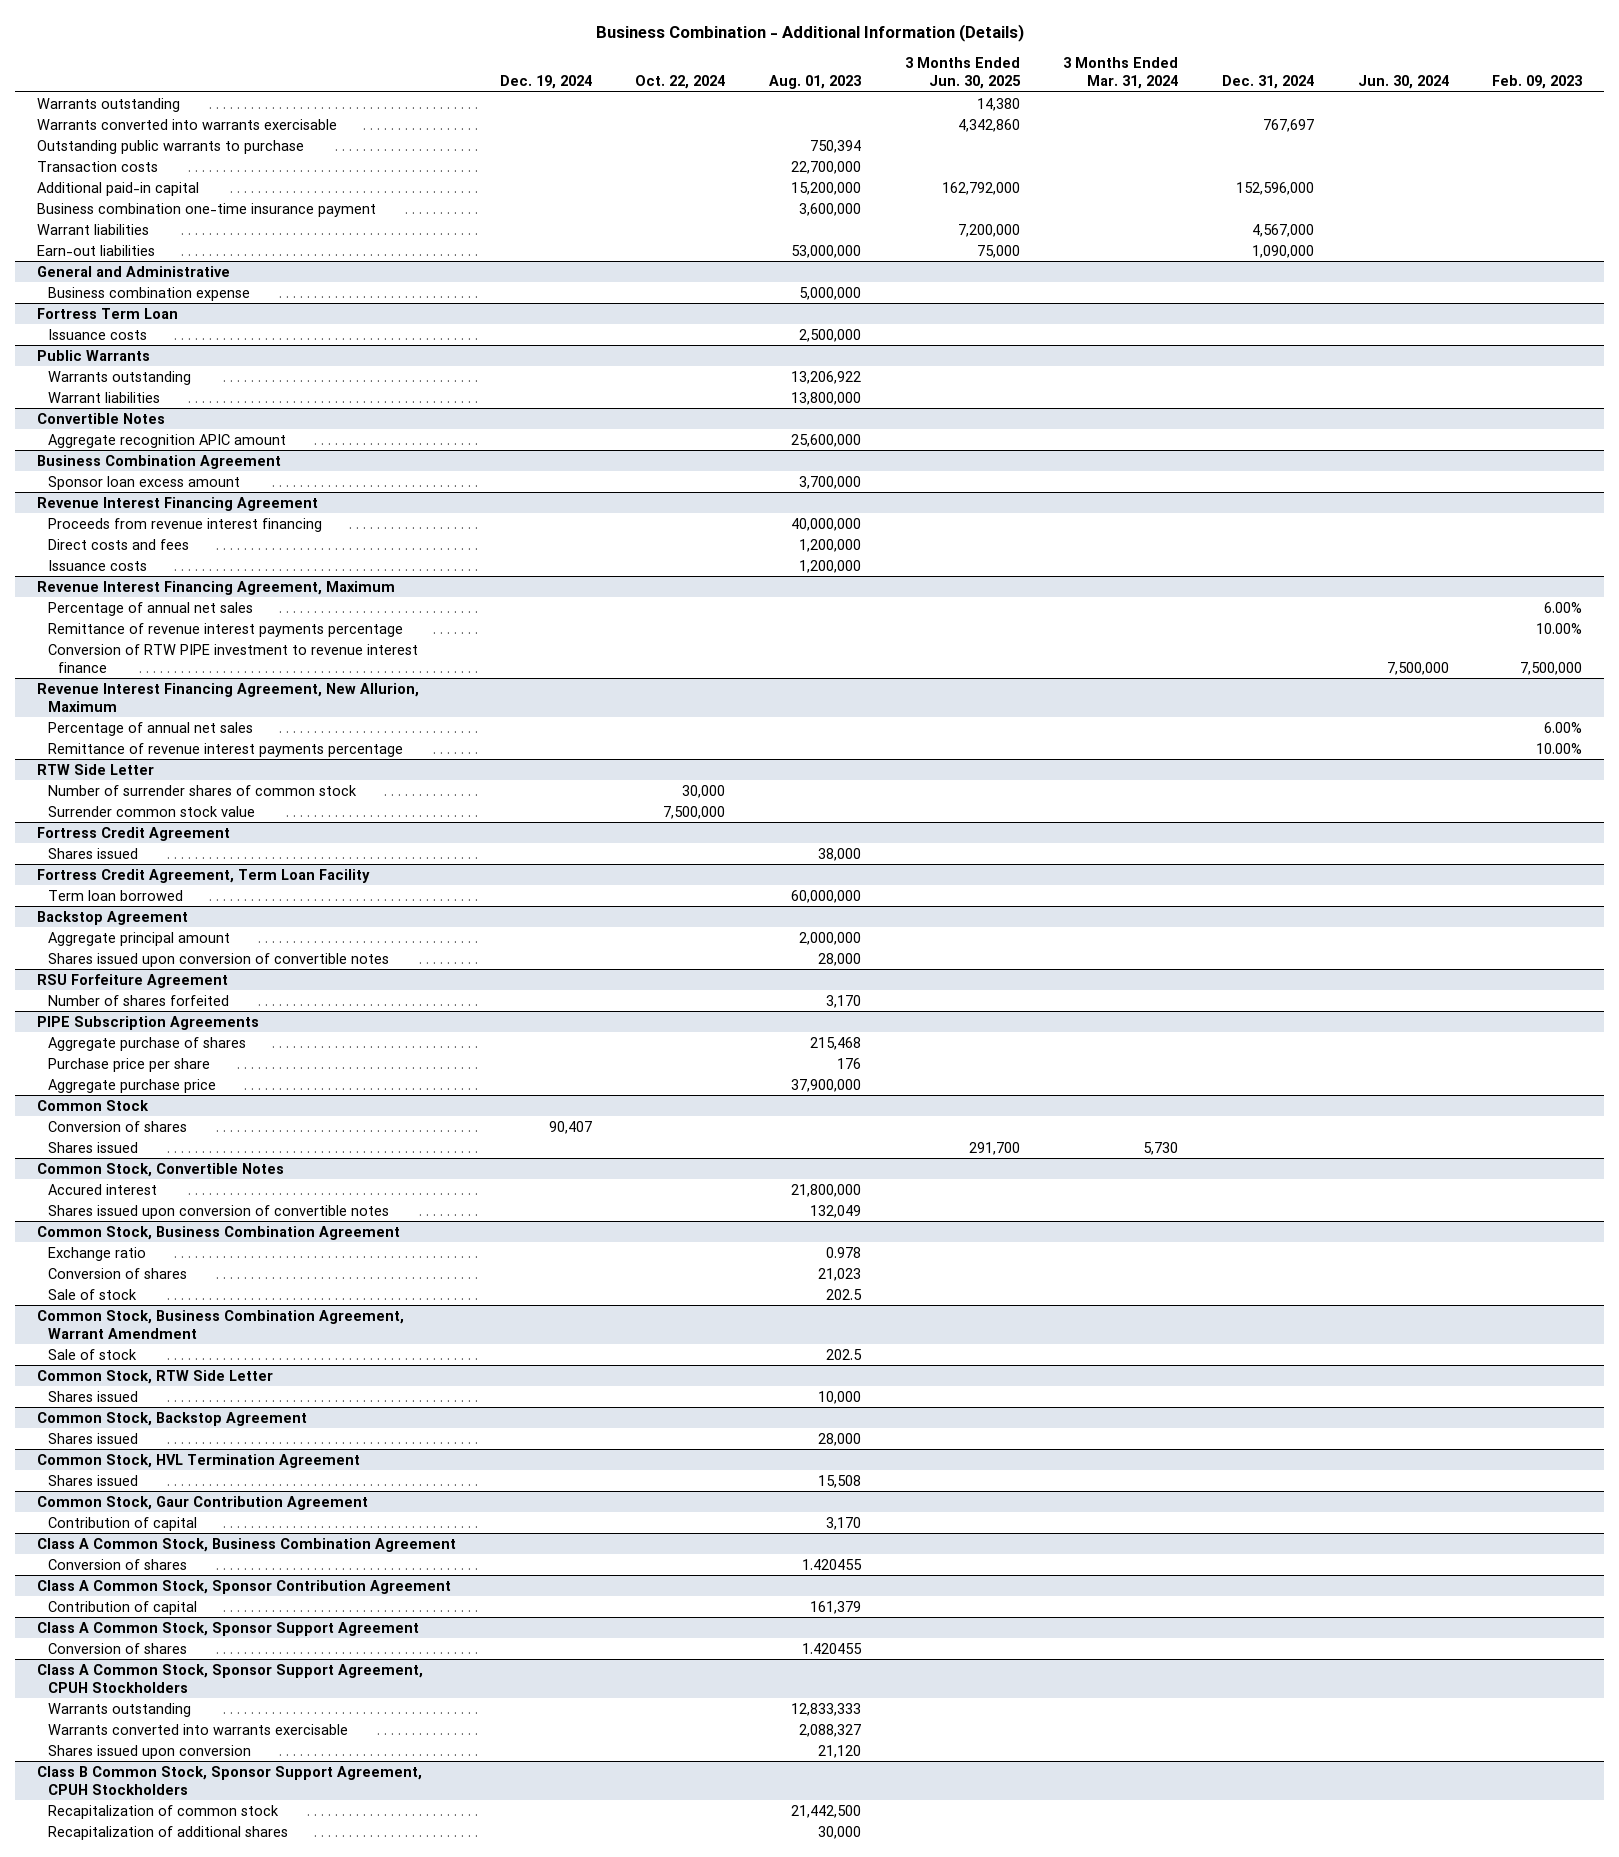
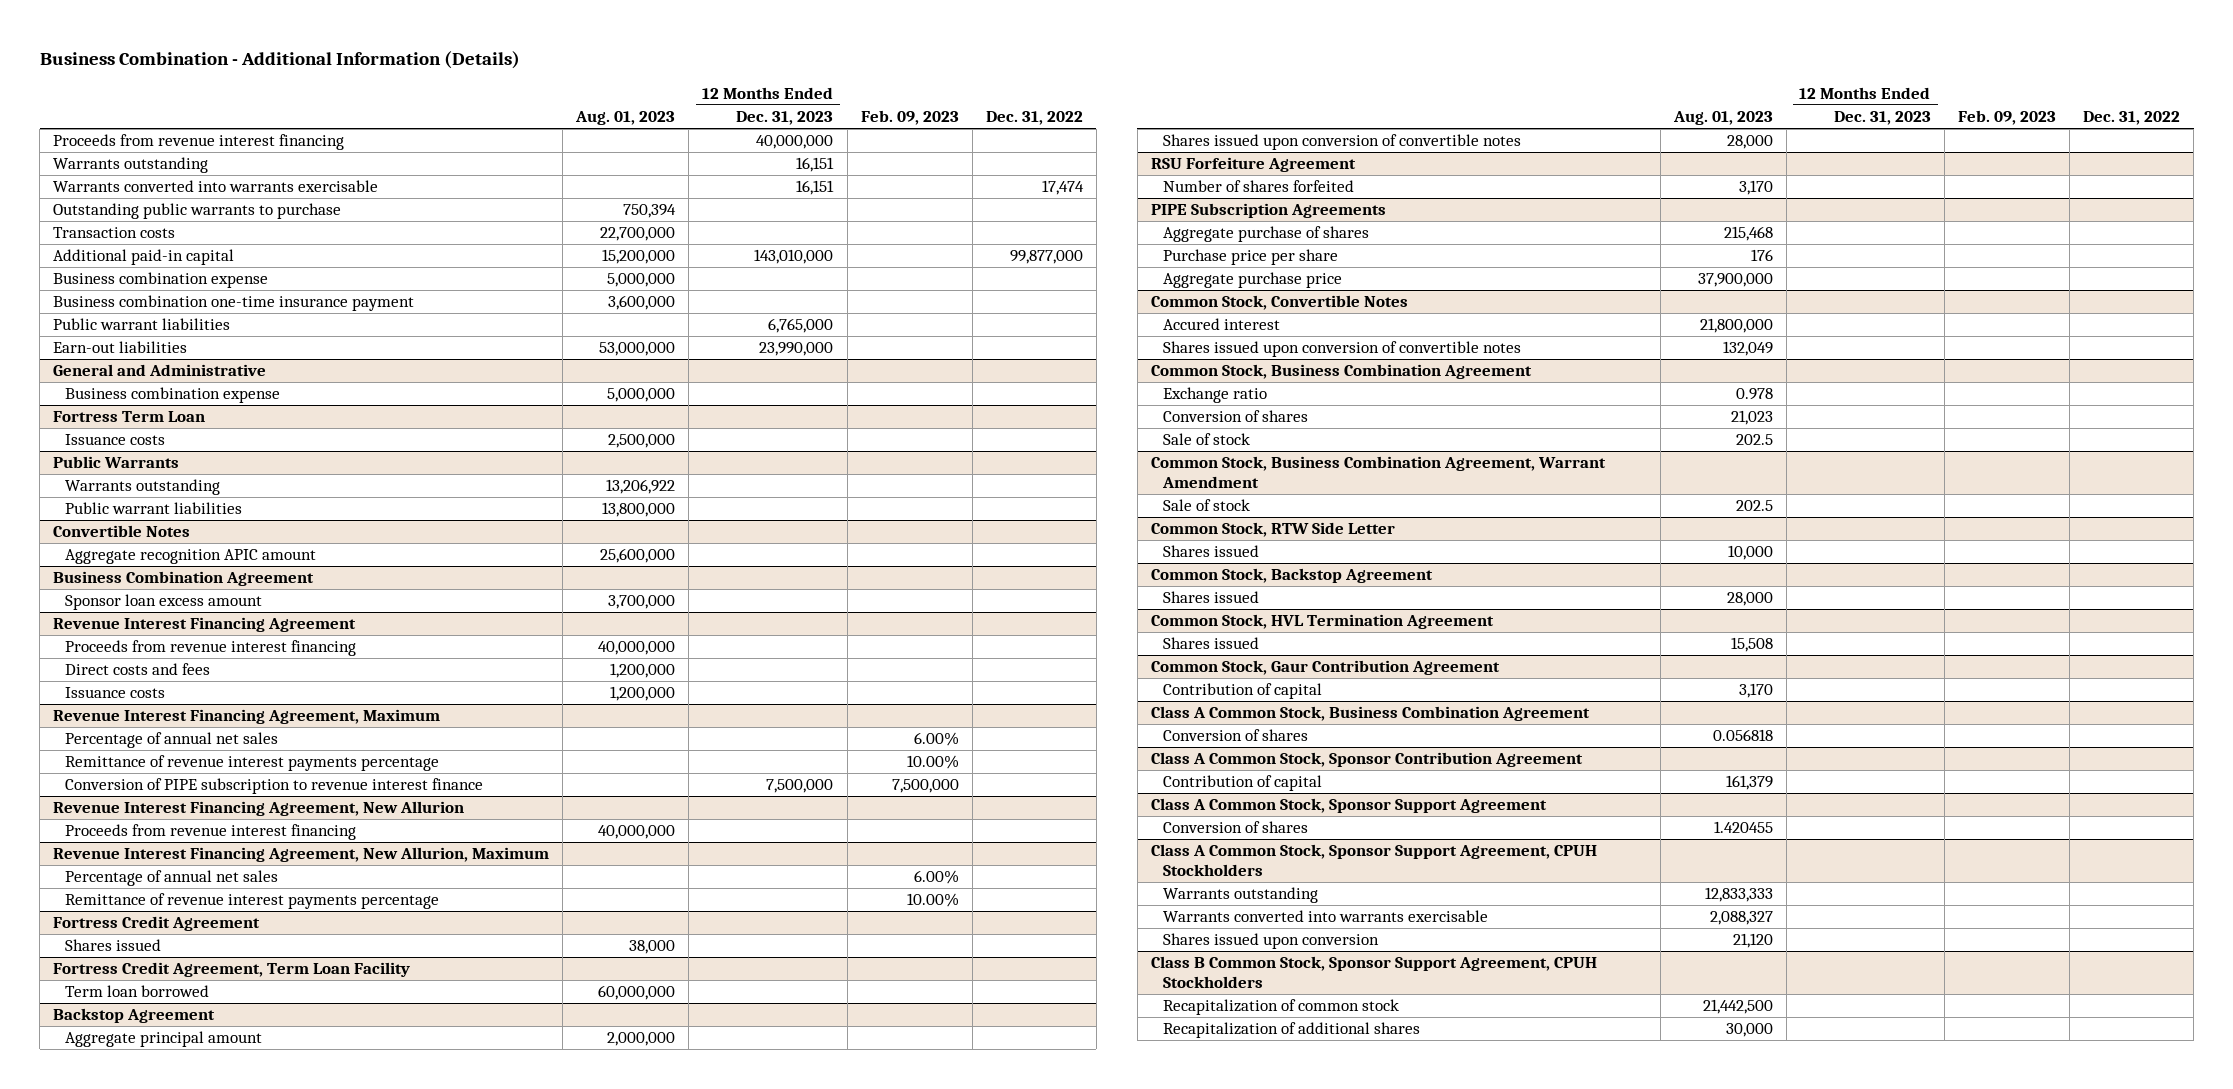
- | Dec. 19, 2024 | Oct. 22, 2024 | Aug. 01, 2023 | 3 Months Ended Jun. 30, 2025 | 3 Months Ended Mar. 31, 2024 | Dec. 31, 2024 | Jun. 30, 2024 | Feb. 09, 2023
+ | Aug. 01, 2023 | 12 Months Ended Dec. 31, 2023 | Feb. 09, 2023 | Dec. 31, 2022
+ Proceeds from revenue interest financing | | 40,000,000 | |
+ Business combination expense | 5,000,000 | | |
- Warrant liabilities | | | | 7,200,000 | | 4,567,000 | |
+ Public warrant liabilities | | 6,765,000 | |
@ Public Warrants
- Warrant liabilities | | | 13,800,000 | | | | |
+ Public warrant liabilities | 13,800,000 | | |
@ Revenue Interest Financing Agreement, Maximum
- Conversion of RTW PIPE investment to revenue interest finance | | | | | | | 7,500,000 | 7,500,000
+ Conversion of PIPE subscription to revenue interest finance | | 7,500,000 | 7,500,000 |
+ Revenue Interest Financing Agreement, New Allurion
+ Proceeds from revenue interest financing | 40,000,000 | | |
- RTW Side Letter
- Number of surrender shares of common stock | | 30,000 | | | | | |
- Surrender common stock value | | 7,500,000 | | | | | |
- Common Stock
- Conversion of shares | 90,407 | | | | | | |
- Shares issued | | | | 291,700 | 5,730 | | |
@ Class A Common Stock, Business Combination Agreement
- Conversion of shares | | | 1.420455 | | | | |
+ Conversion of shares | 0.056818 | | |

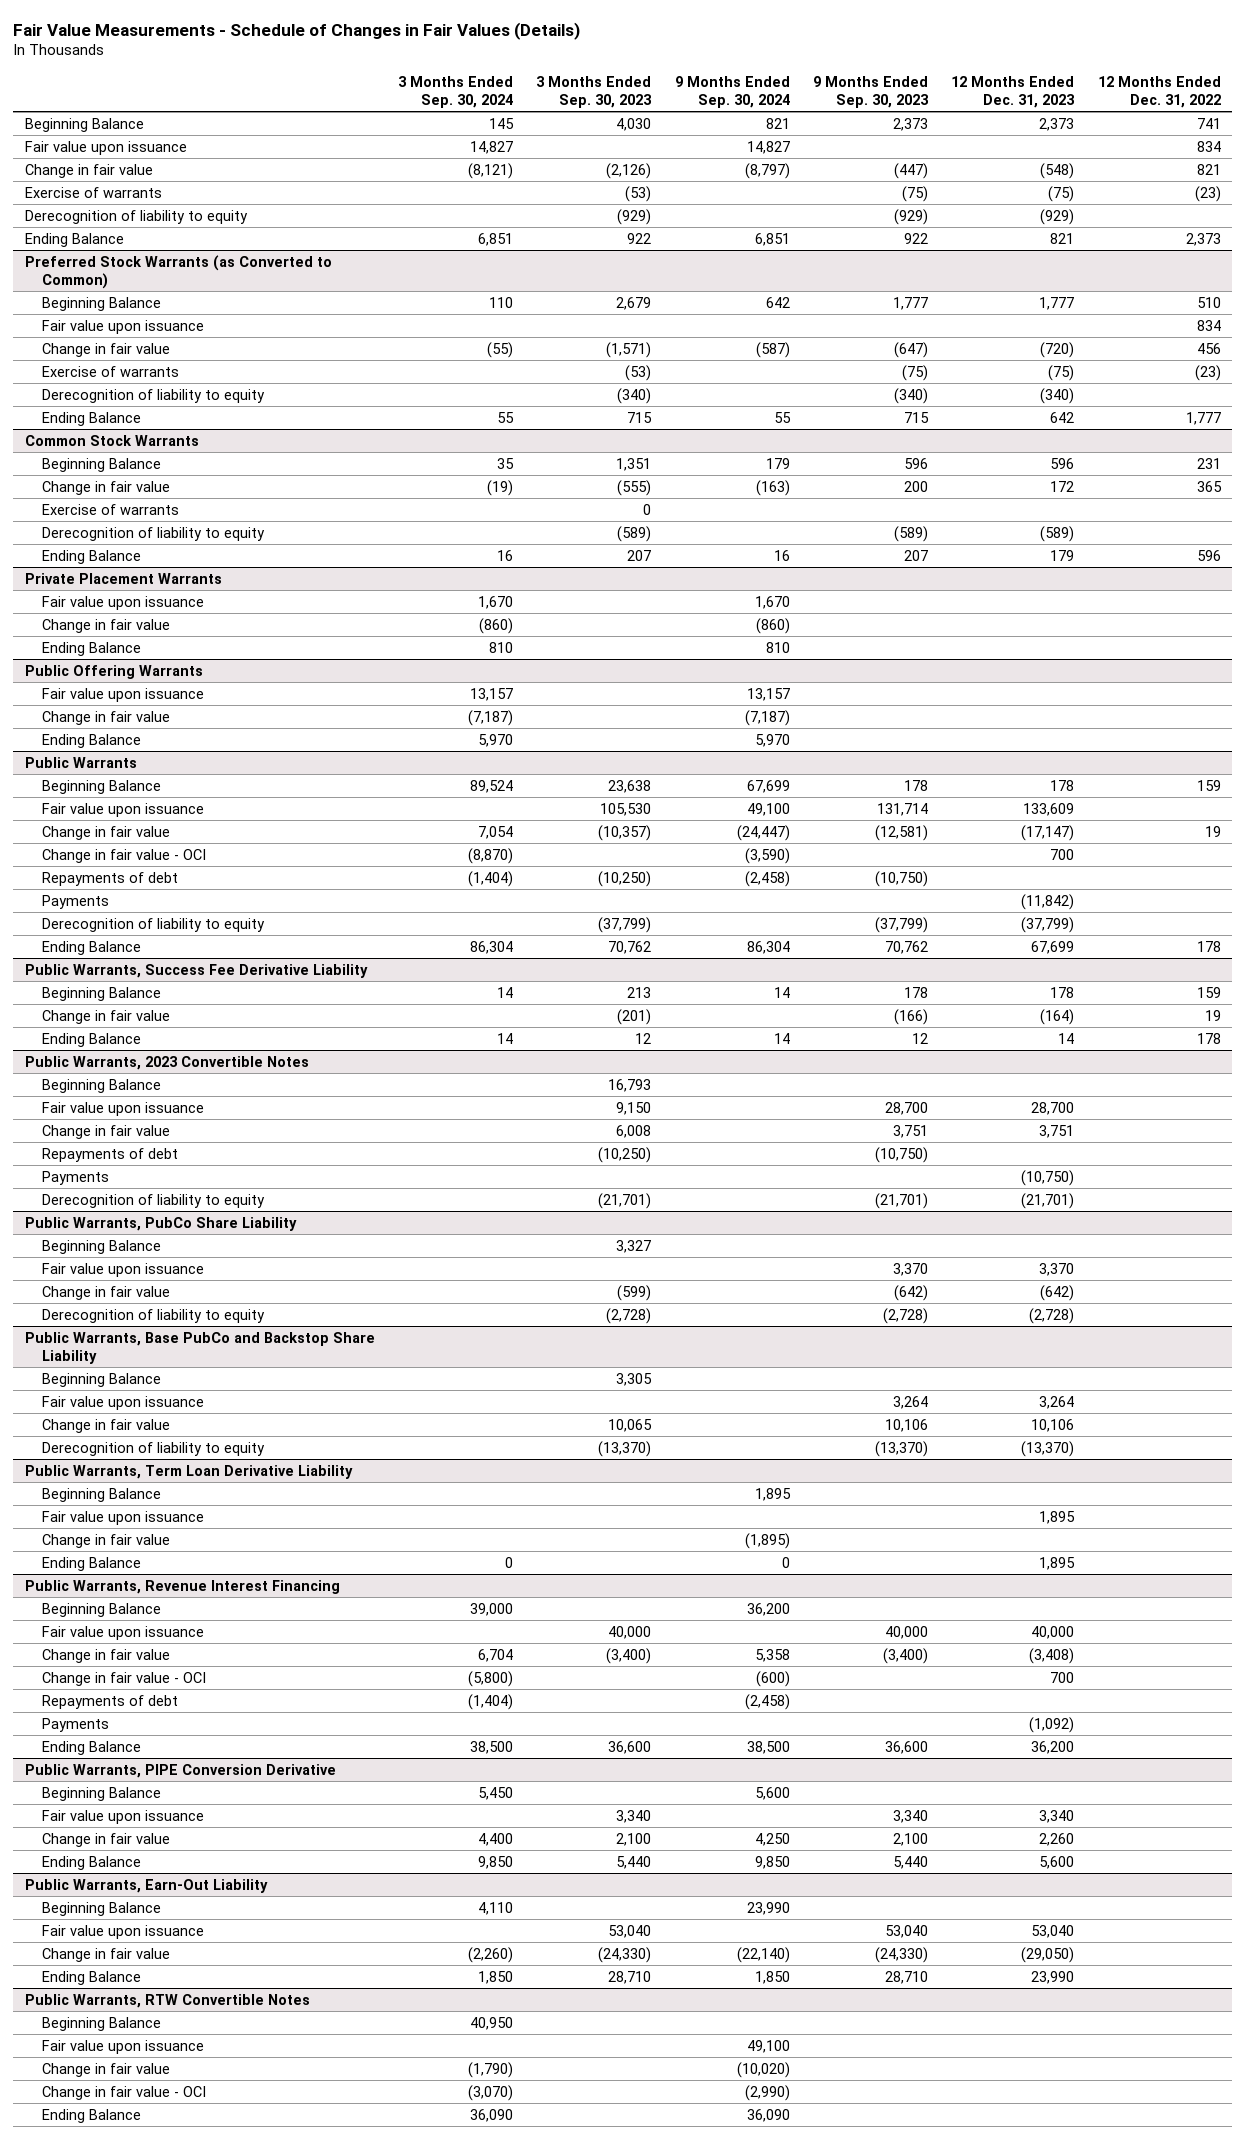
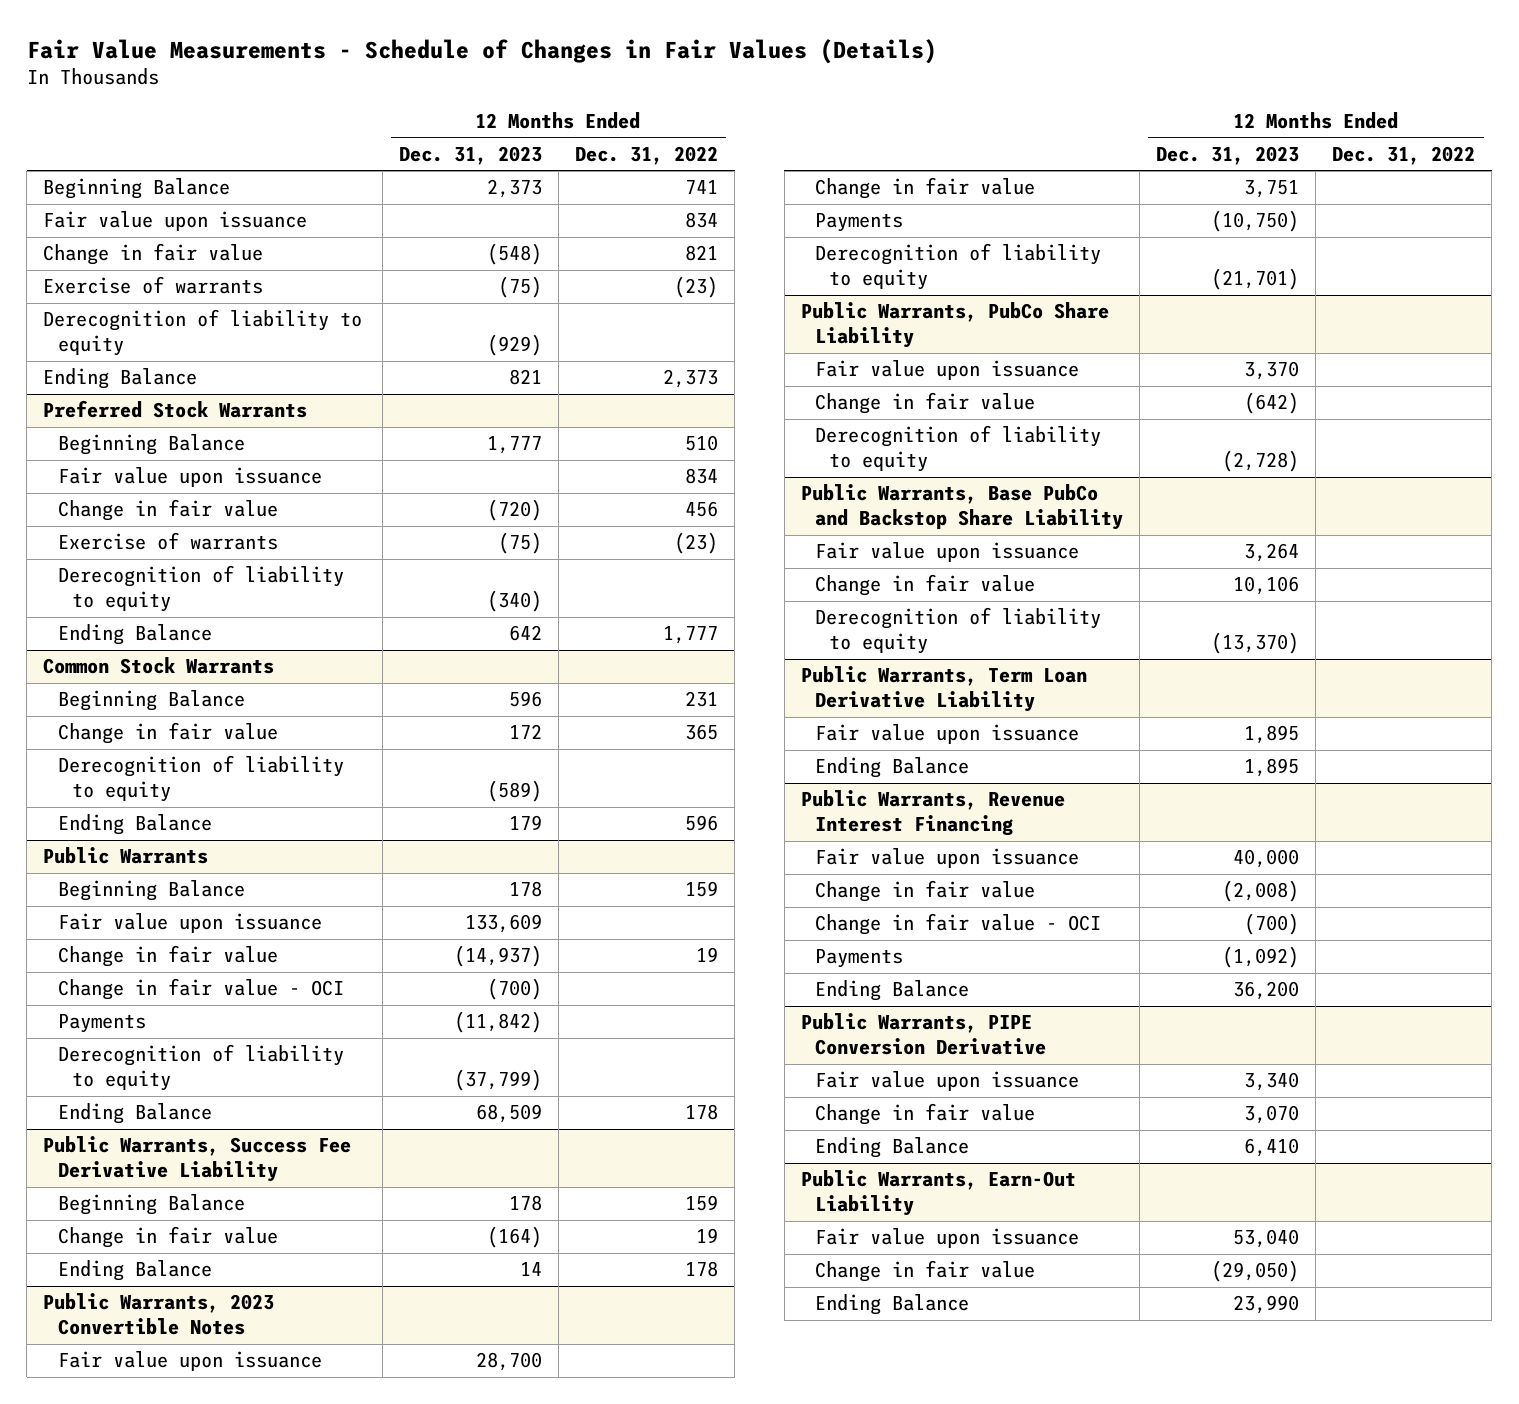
- | 3 Months Ended Sep. 30, 2024 | 3 Months Ended Sep. 30, 2023 | 9 Months Ended Sep. 30, 2024 | 9 Months Ended Sep. 30, 2023 | 12 Months Ended Dec. 31, 2023 | 12 Months Ended Dec. 31, 2022
+ | 12 Months Ended Dec. 31, 2023 | 12 Months Ended Dec. 31, 2022
- Preferred Stock Warrants (as Converted to Common)
+ Preferred Stock Warrants
@ Common Stock Warrants
- Exercise of warrants | | 0 | | | |
- Private Placement Warrants
- Fair value upon issuance | 1,670 | | 1,670 | | |
- Change in fair value | (860) | | (860) | | |
- Ending Balance | 810 | | 810 | | |
- Public Offering Warrants
- Fair value upon issuance | 13,157 | | 13,157 | | |
- Change in fair value | (7,187) | | (7,187) | | |
- Ending Balance | 5,970 | | 5,970 | | |
@ Public Warrants
- Change in fair value | 7,054 | (10,357) | (24,447) | (12,581) | (17,147) | 19
- Change in fair value - OCI | (8,870) | | (3,590) | | 700 |
- Repayments of debt | (1,404) | (10,250) | (2,458) | (10,750) | |
+ Change in fair value | (14,937) | 19
+ Change in fair value - OCI | (700) |
- Ending Balance | 86,304 | 70,762 | 86,304 | 70,762 | 67,699 | 178
+ Ending Balance | 68,509 | 178
@ Public Warrants, 2023 Convertible Notes
- Beginning Balance | | 16,793 | | | |
- Repayments of debt | | (10,250) | | (10,750) | |
@ Public Warrants, PubCo Share Liability
- Beginning Balance | | 3,327 | | | |
@ Public Warrants, Base PubCo and Backstop Share Liability
- Beginning Balance | | 3,305 | | | |
@ Public Warrants, Term Loan Derivative Liability
- Beginning Balance | | | 1,895 | | |
- Change in fair value | | | (1,895) | | |
@ Public Warrants, Revenue Interest Financing
- Beginning Balance | 39,000 | | 36,200 | | |
- Change in fair value | 6,704 | (3,400) | 5,358 | (3,400) | (3,408) |
- Change in fair value - OCI | (5,800) | | (600) | | 700 |
- Repayments of debt | (1,404) | | (2,458) | | |
+ Change in fair value | (2,008) |
+ Change in fair value - OCI | (700) |
@ Public Warrants, PIPE Conversion Derivative
- Beginning Balance | 5,450 | | 5,600 | | |
- Change in fair value | 4,400 | 2,100 | 4,250 | 2,100 | 2,260 |
- Ending Balance | 9,850 | 5,440 | 9,850 | 5,440 | 5,600 |
+ Change in fair value | 3,070 |
+ Ending Balance | 6,410 |
@ Public Warrants, Earn-Out Liability
- Beginning Balance | 4,110 | | 23,990 | | |
- Public Warrants, RTW Convertible Notes
- Beginning Balance | 40,950 | | | | |
- Fair value upon issuance | | | 49,100 | | |
- Change in fair value | (1,790) | | (10,020) | | |
- Change in fair value - OCI | (3,070) | | (2,990) | | |
- Ending Balance | 36,090 | | 36,090 | | |

